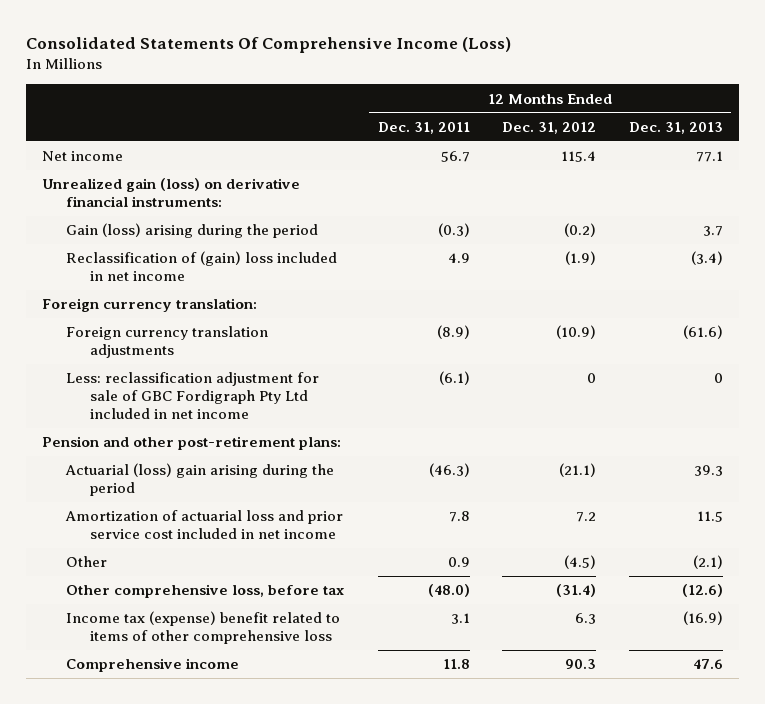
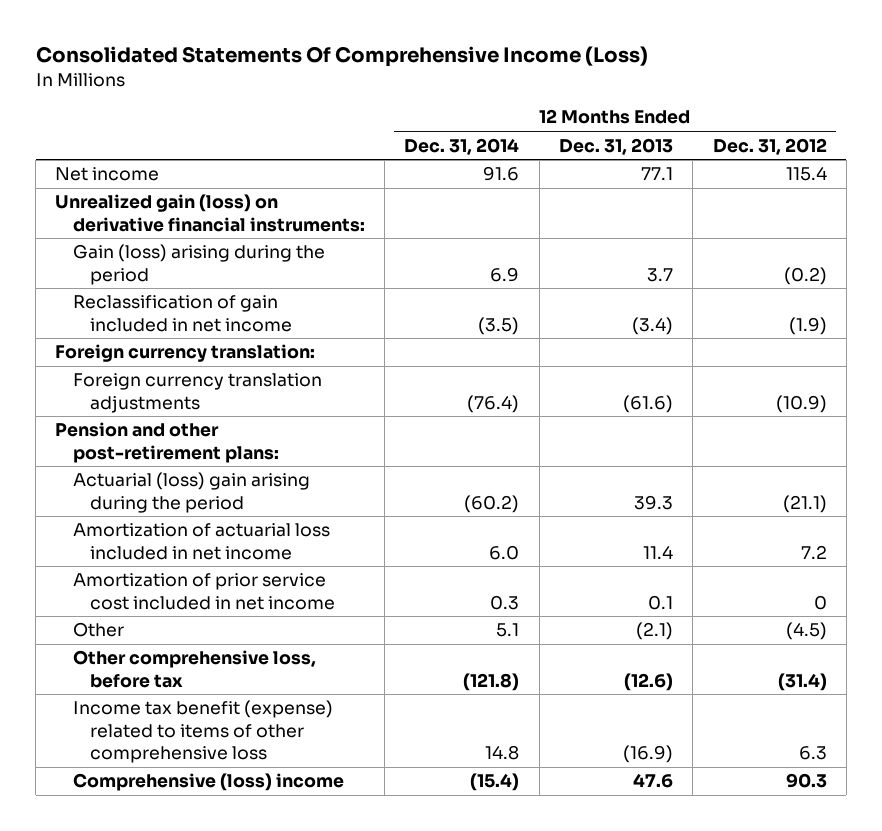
- | 12 Months Ended Dec. 31, 2011 | 12 Months Ended Dec. 31, 2012 | 12 Months Ended Dec. 31, 2013
+ | 12 Months Ended Dec. 31, 2014 | 12 Months Ended Dec. 31, 2013 | 12 Months Ended Dec. 31, 2012
- Reclassification of (gain) loss included in net income | 4.9 | (1.9) | (3.4)
+ Reclassification of gain included in net income | (3.5) | (3.4) | (1.9)
- Less: reclassification adjustment for sale of GBC Fordigraph Pty Ltd included in net income | (6.1) | 0 | 0
- Amortization of actuarial loss and prior service cost included in net income | 7.8 | 7.2 | 11.5
+ Amortization of actuarial loss included in net income | 6.0 | 11.4 | 7.2
+ Amortization of prior service cost included in net income | 0.3 | 0.1 | 0
- Income tax (expense) benefit related to items of other comprehensive loss | 3.1 | 6.3 | (16.9)
- Comprehensive income | 11.8 | 90.3 | 47.6
+ Income tax benefit (expense) related to items of other comprehensive loss | 14.8 | (16.9) | 6.3
+ Comprehensive (loss) income | (15.4) | 47.6 | 90.3

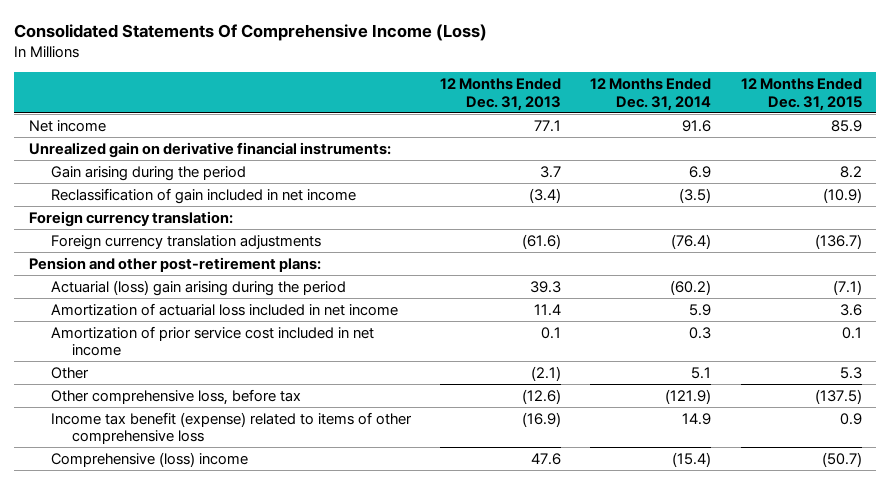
- | 12 Months Ended Dec. 31, 2014 | 12 Months Ended Dec. 31, 2013 | 12 Months Ended Dec. 31, 2012
+ | 12 Months Ended Dec. 31, 2013 | 12 Months Ended Dec. 31, 2014 | 12 Months Ended Dec. 31, 2015
- Unrealized gain (loss) on derivative financial instruments:
- Gain (loss) arising during the period | 6.9 | 3.7 | (0.2)
+ Unrealized gain on derivative financial instruments:
+ Gain arising during the period | 3.7 | 6.9 | 8.2
- Amortization of actuarial loss included in net income | 6.0 | 11.4 | 7.2
+ Amortization of actuarial loss included in net income | 11.4 | 5.9 | 3.6
- Other comprehensive loss, before tax | (121.8) | (12.6) | (31.4)
- Income tax benefit (expense) related to items of other comprehensive loss | 14.8 | (16.9) | 6.3
+ Other comprehensive loss, before tax | (12.6) | (121.9) | (137.5)
+ Income tax benefit (expense) related to items of other comprehensive loss | (16.9) | 14.9 | 0.9

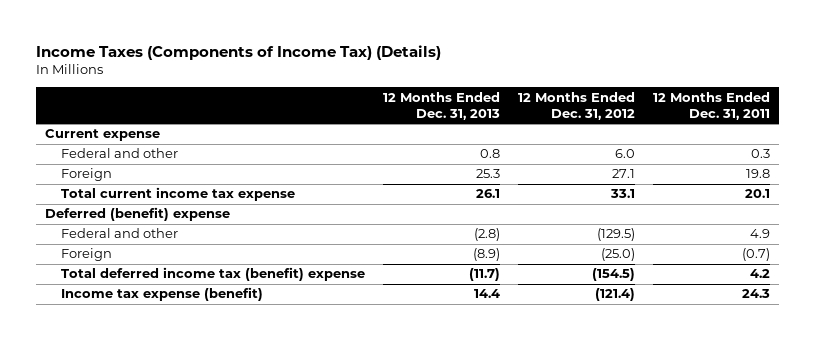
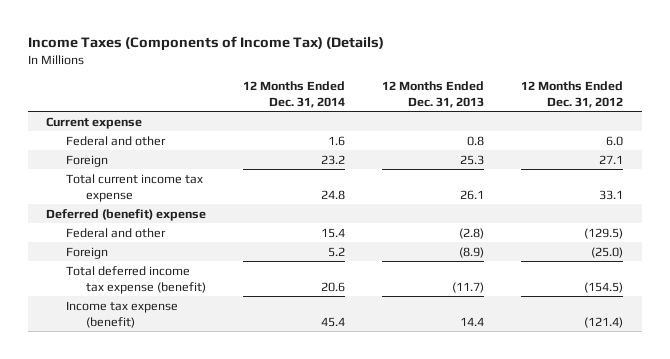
- | 12 Months Ended Dec. 31, 2013 | 12 Months Ended Dec. 31, 2012 | 12 Months Ended Dec. 31, 2011
+ | 12 Months Ended Dec. 31, 2014 | 12 Months Ended Dec. 31, 2013 | 12 Months Ended Dec. 31, 2012
- Total deferred income tax (benefit) expense | (11.7) | (154.5) | 4.2
+ Total deferred income tax expense (benefit) | 20.6 | (11.7) | (154.5)

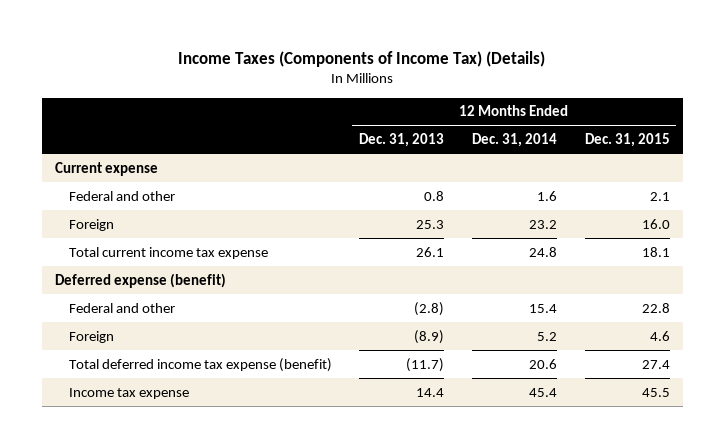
- | 12 Months Ended Dec. 31, 2014 | 12 Months Ended Dec. 31, 2013 | 12 Months Ended Dec. 31, 2012
+ | 12 Months Ended Dec. 31, 2013 | 12 Months Ended Dec. 31, 2014 | 12 Months Ended Dec. 31, 2015
- Deferred (benefit) expense
+ Deferred expense (benefit)
- Income tax expense (benefit) | 45.4 | 14.4 | (121.4)
+ Income tax expense | 14.4 | 45.4 | 45.5

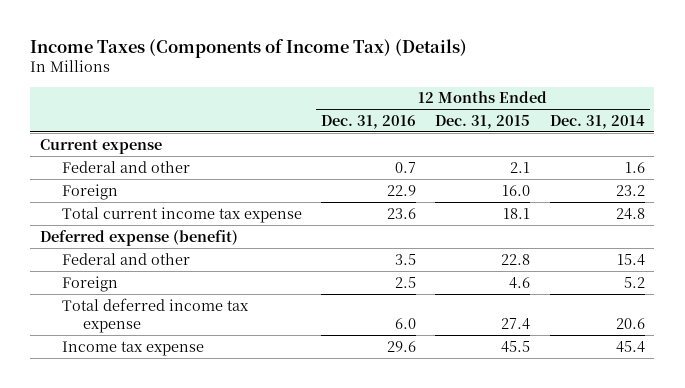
- | 12 Months Ended Dec. 31, 2013 | 12 Months Ended Dec. 31, 2014 | 12 Months Ended Dec. 31, 2015
+ | 12 Months Ended Dec. 31, 2016 | 12 Months Ended Dec. 31, 2015 | 12 Months Ended Dec. 31, 2014
- Total deferred income tax expense (benefit) | (11.7) | 20.6 | 27.4
+ Total deferred income tax expense | 6.0 | 27.4 | 20.6

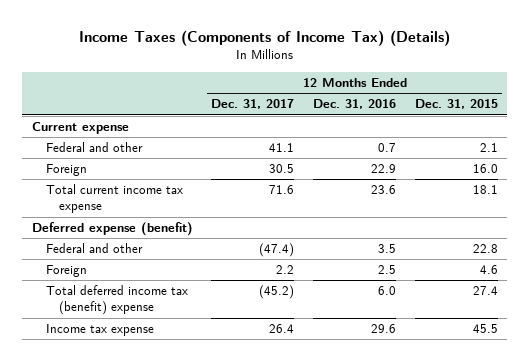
- | 12 Months Ended Dec. 31, 2016 | 12 Months Ended Dec. 31, 2015 | 12 Months Ended Dec. 31, 2014
+ | 12 Months Ended Dec. 31, 2017 | 12 Months Ended Dec. 31, 2016 | 12 Months Ended Dec. 31, 2015
- Total deferred income tax expense | 6.0 | 27.4 | 20.6
+ Total deferred income tax (benefit) expense | (45.2) | 6.0 | 27.4

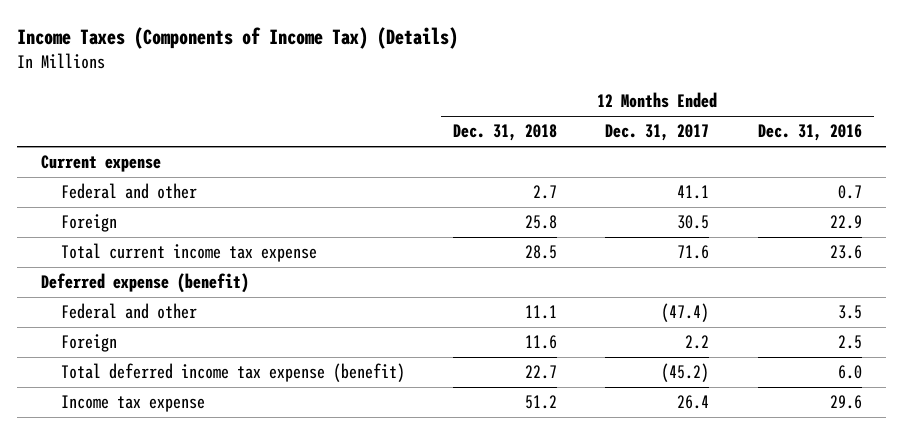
- | 12 Months Ended Dec. 31, 2017 | 12 Months Ended Dec. 31, 2016 | 12 Months Ended Dec. 31, 2015
+ | 12 Months Ended Dec. 31, 2018 | 12 Months Ended Dec. 31, 2017 | 12 Months Ended Dec. 31, 2016
- Total deferred income tax (benefit) expense | (45.2) | 6.0 | 27.4
+ Total deferred income tax expense (benefit) | 22.7 | (45.2) | 6.0

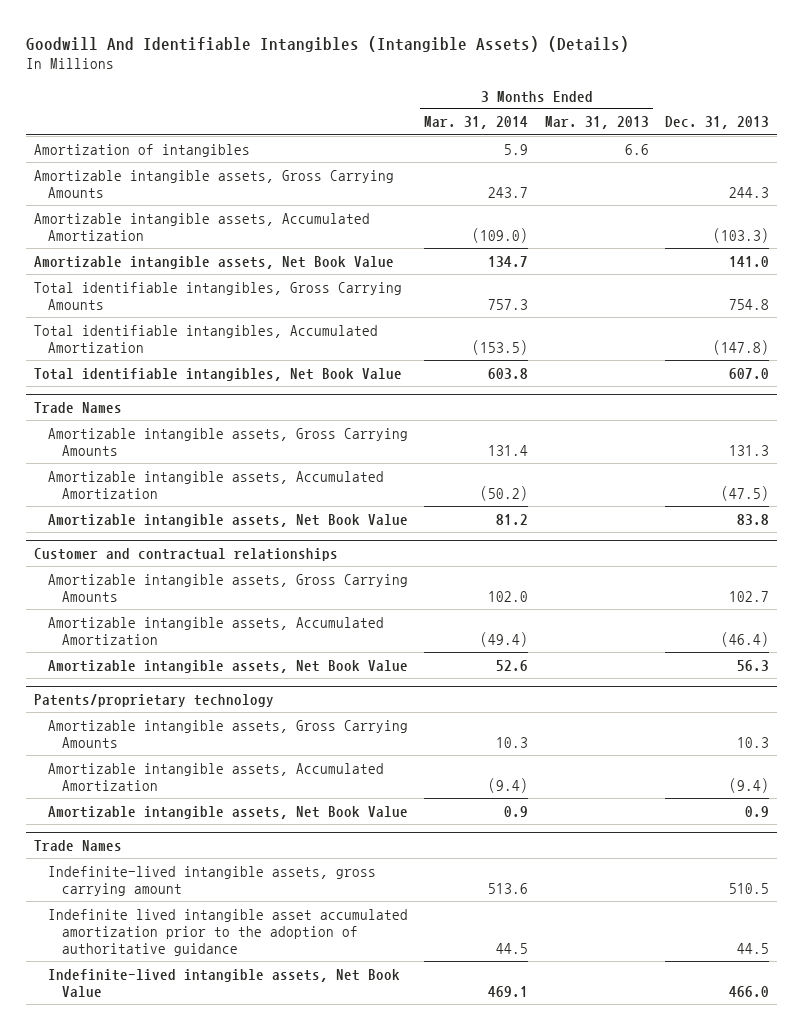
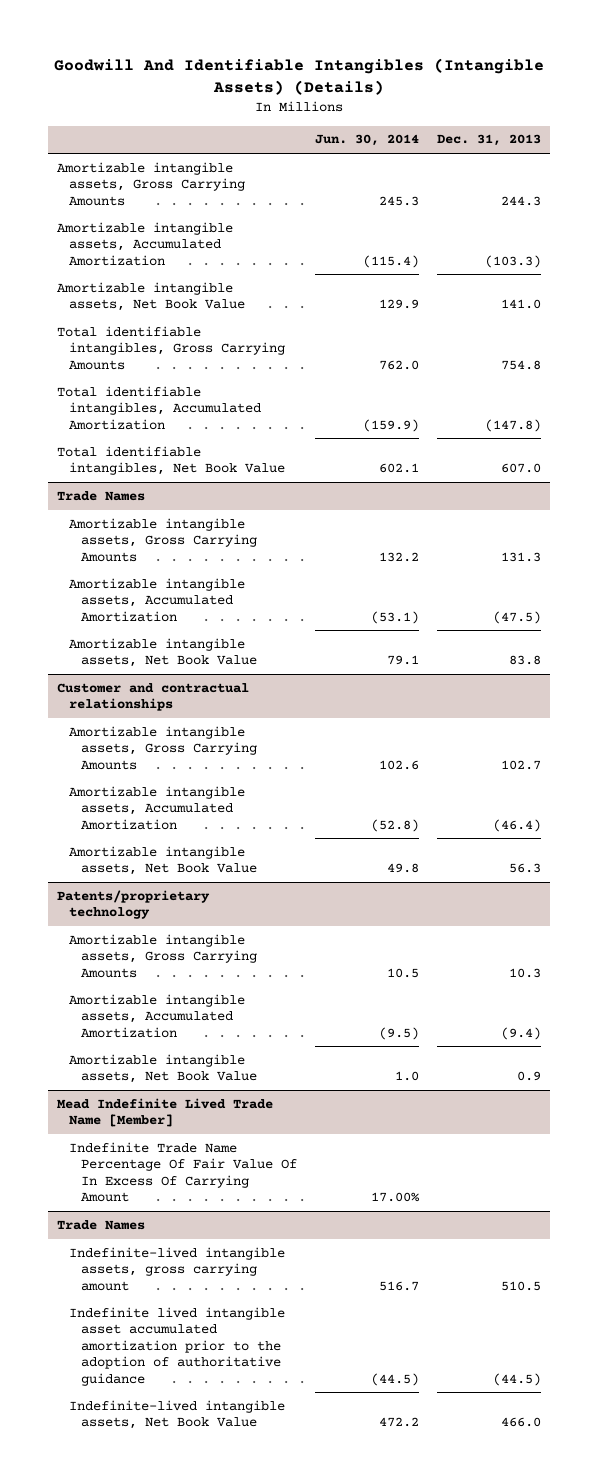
- | 3 Months Ended Mar. 31, 2014 | 3 Months Ended Mar. 31, 2013 | Dec. 31, 2013
+ | Jun. 30, 2014 | Dec. 31, 2013
- Amortization of intangibles | 5.9 | 6.6 |
+ Mead Indefinite Lived Trade Name [Member]
+ Indefinite Trade Name Percentage Of Fair Value Of In Excess Of Carrying Amount | 17.00% |
@ Trade Names
- Indefinite lived intangible asset accumulated amortization prior to the adoption of authoritative guidance | 44.5 | | 44.5
+ Indefinite lived intangible asset accumulated amortization prior to the adoption of authoritative guidance | (44.5) | (44.5)

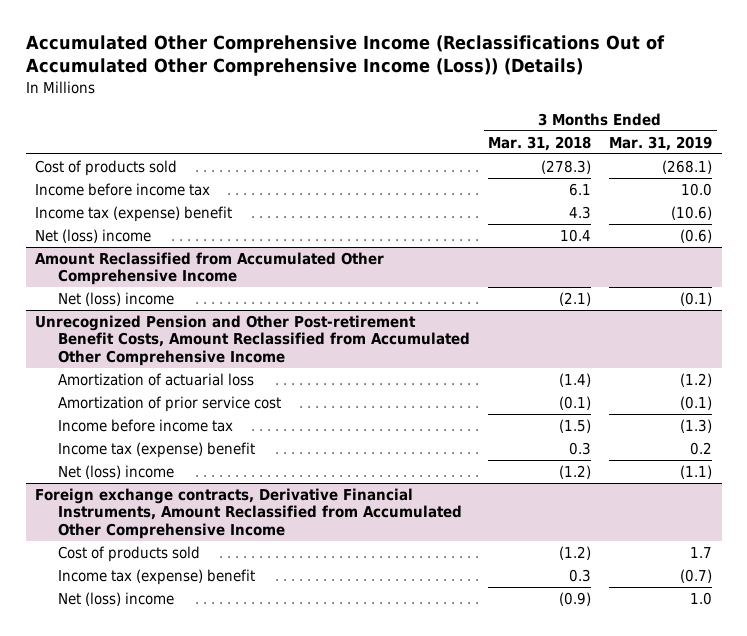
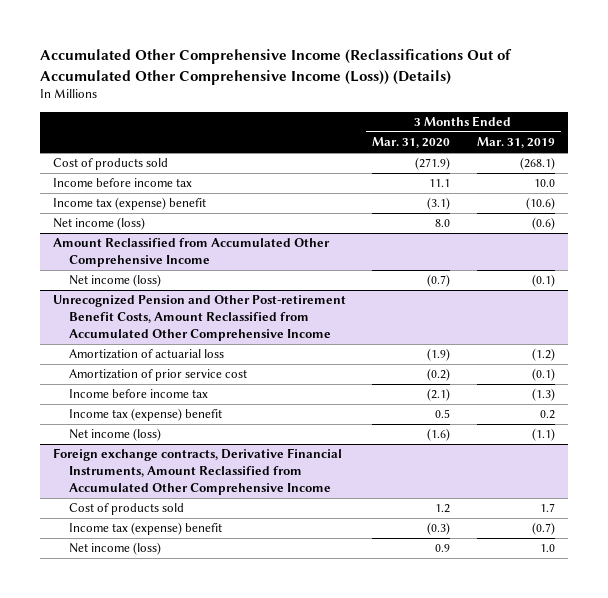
- | 3 Months Ended Mar. 31, 2018 | 3 Months Ended Mar. 31, 2019
+ | 3 Months Ended Mar. 31, 2020 | 3 Months Ended Mar. 31, 2019
- Net (loss) income | 10.4 | (0.6)
+ Net income (loss) | 8.0 | (0.6)
@ Amount Reclassified from Accumulated Other Comprehensive Income
- Net (loss) income | (2.1) | (0.1)
+ Net income (loss) | (0.7) | (0.1)
@ Unrecognized Pension and Other Post-retirement Benefit Costs, Amount Reclassified from Accumulated Other Comprehensive Income
- Net (loss) income | (1.2) | (1.1)
+ Net income (loss) | (1.6) | (1.1)
@ Foreign exchange contracts, Derivative Financial Instruments, Amount Reclassified from Accumulated Other Comprehensive Income
- Net (loss) income | (0.9) | 1.0
+ Net income (loss) | 0.9 | 1.0

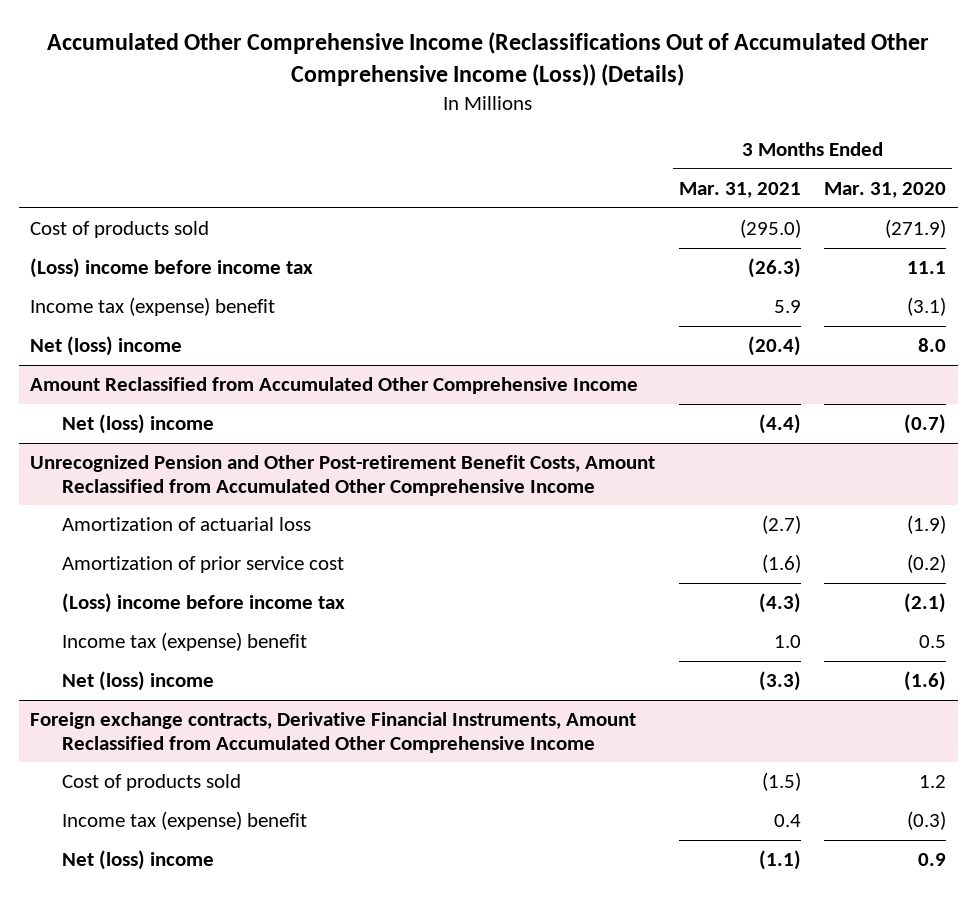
- | 3 Months Ended Mar. 31, 2020 | 3 Months Ended Mar. 31, 2019
+ | 3 Months Ended Mar. 31, 2021 | 3 Months Ended Mar. 31, 2020
- Income before income tax | 11.1 | 10.0
+ (Loss) income before income tax | (26.3) | 11.1
- Net income (loss) | 8.0 | (0.6)
+ Net (loss) income | (20.4) | 8.0
@ Amount Reclassified from Accumulated Other Comprehensive Income
- Net income (loss) | (0.7) | (0.1)
+ Net (loss) income | (4.4) | (0.7)
@ Unrecognized Pension and Other Post-retirement Benefit Costs, Amount Reclassified from Accumulated Other Comprehensive Income
- Income before income tax | (2.1) | (1.3)
+ (Loss) income before income tax | (4.3) | (2.1)
- Net income (loss) | (1.6) | (1.1)
+ Net (loss) income | (3.3) | (1.6)
@ Foreign exchange contracts, Derivative Financial Instruments, Amount Reclassified from Accumulated Other Comprehensive Income
- Net income (loss) | 0.9 | 1.0
+ Net (loss) income | (1.1) | 0.9

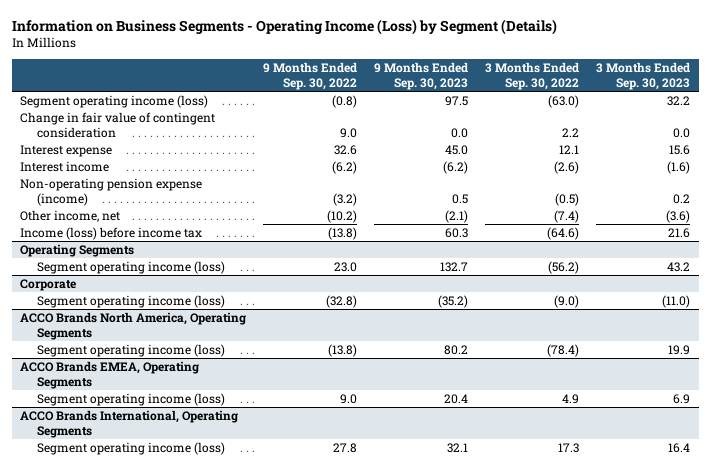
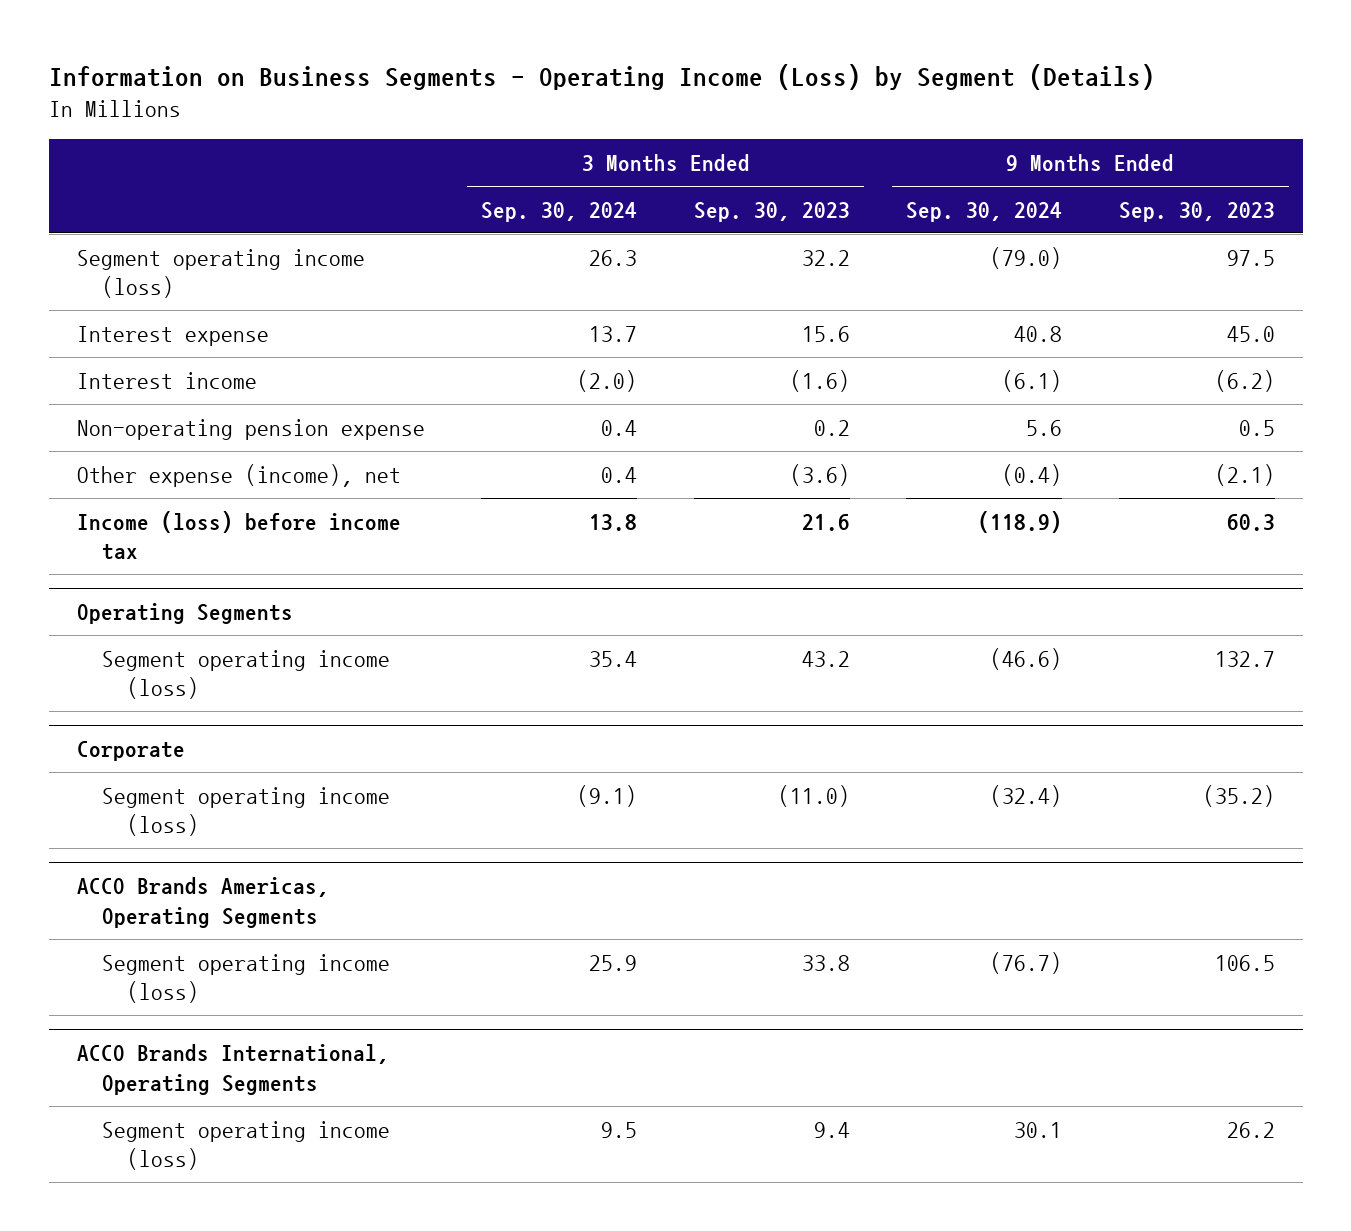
- | 9 Months Ended Sep. 30, 2022 | 9 Months Ended Sep. 30, 2023 | 3 Months Ended Sep. 30, 2022 | 3 Months Ended Sep. 30, 2023
+ | 3 Months Ended Sep. 30, 2024 | 3 Months Ended Sep. 30, 2023 | 9 Months Ended Sep. 30, 2024 | 9 Months Ended Sep. 30, 2023
- Change in fair value of contingent consideration | 9.0 | 0.0 | 2.2 | 0.0
- Non-operating pension expense (income) | (3.2) | 0.5 | (0.5) | 0.2
- Other income, net | (10.2) | (2.1) | (7.4) | (3.6)
+ Non-operating pension expense | 0.4 | 0.2 | 5.6 | 0.5
+ Other expense (income), net | 0.4 | (3.6) | (0.4) | (2.1)
- ACCO Brands North America, Operating Segments
- Segment operating income (loss) | (13.8) | 80.2 | (78.4) | 19.9
- ACCO Brands EMEA, Operating Segments
- Segment operating income (loss) | 9.0 | 20.4 | 4.9 | 6.9
+ ACCO Brands Americas, Operating Segments
+ Segment operating income (loss) | 25.9 | 33.8 | (76.7) | 106.5
@ ACCO Brands International, Operating Segments
- Segment operating income (loss) | 27.8 | 32.1 | 17.3 | 16.4
+ Segment operating income (loss) | 9.5 | 9.4 | 30.1 | 26.2

